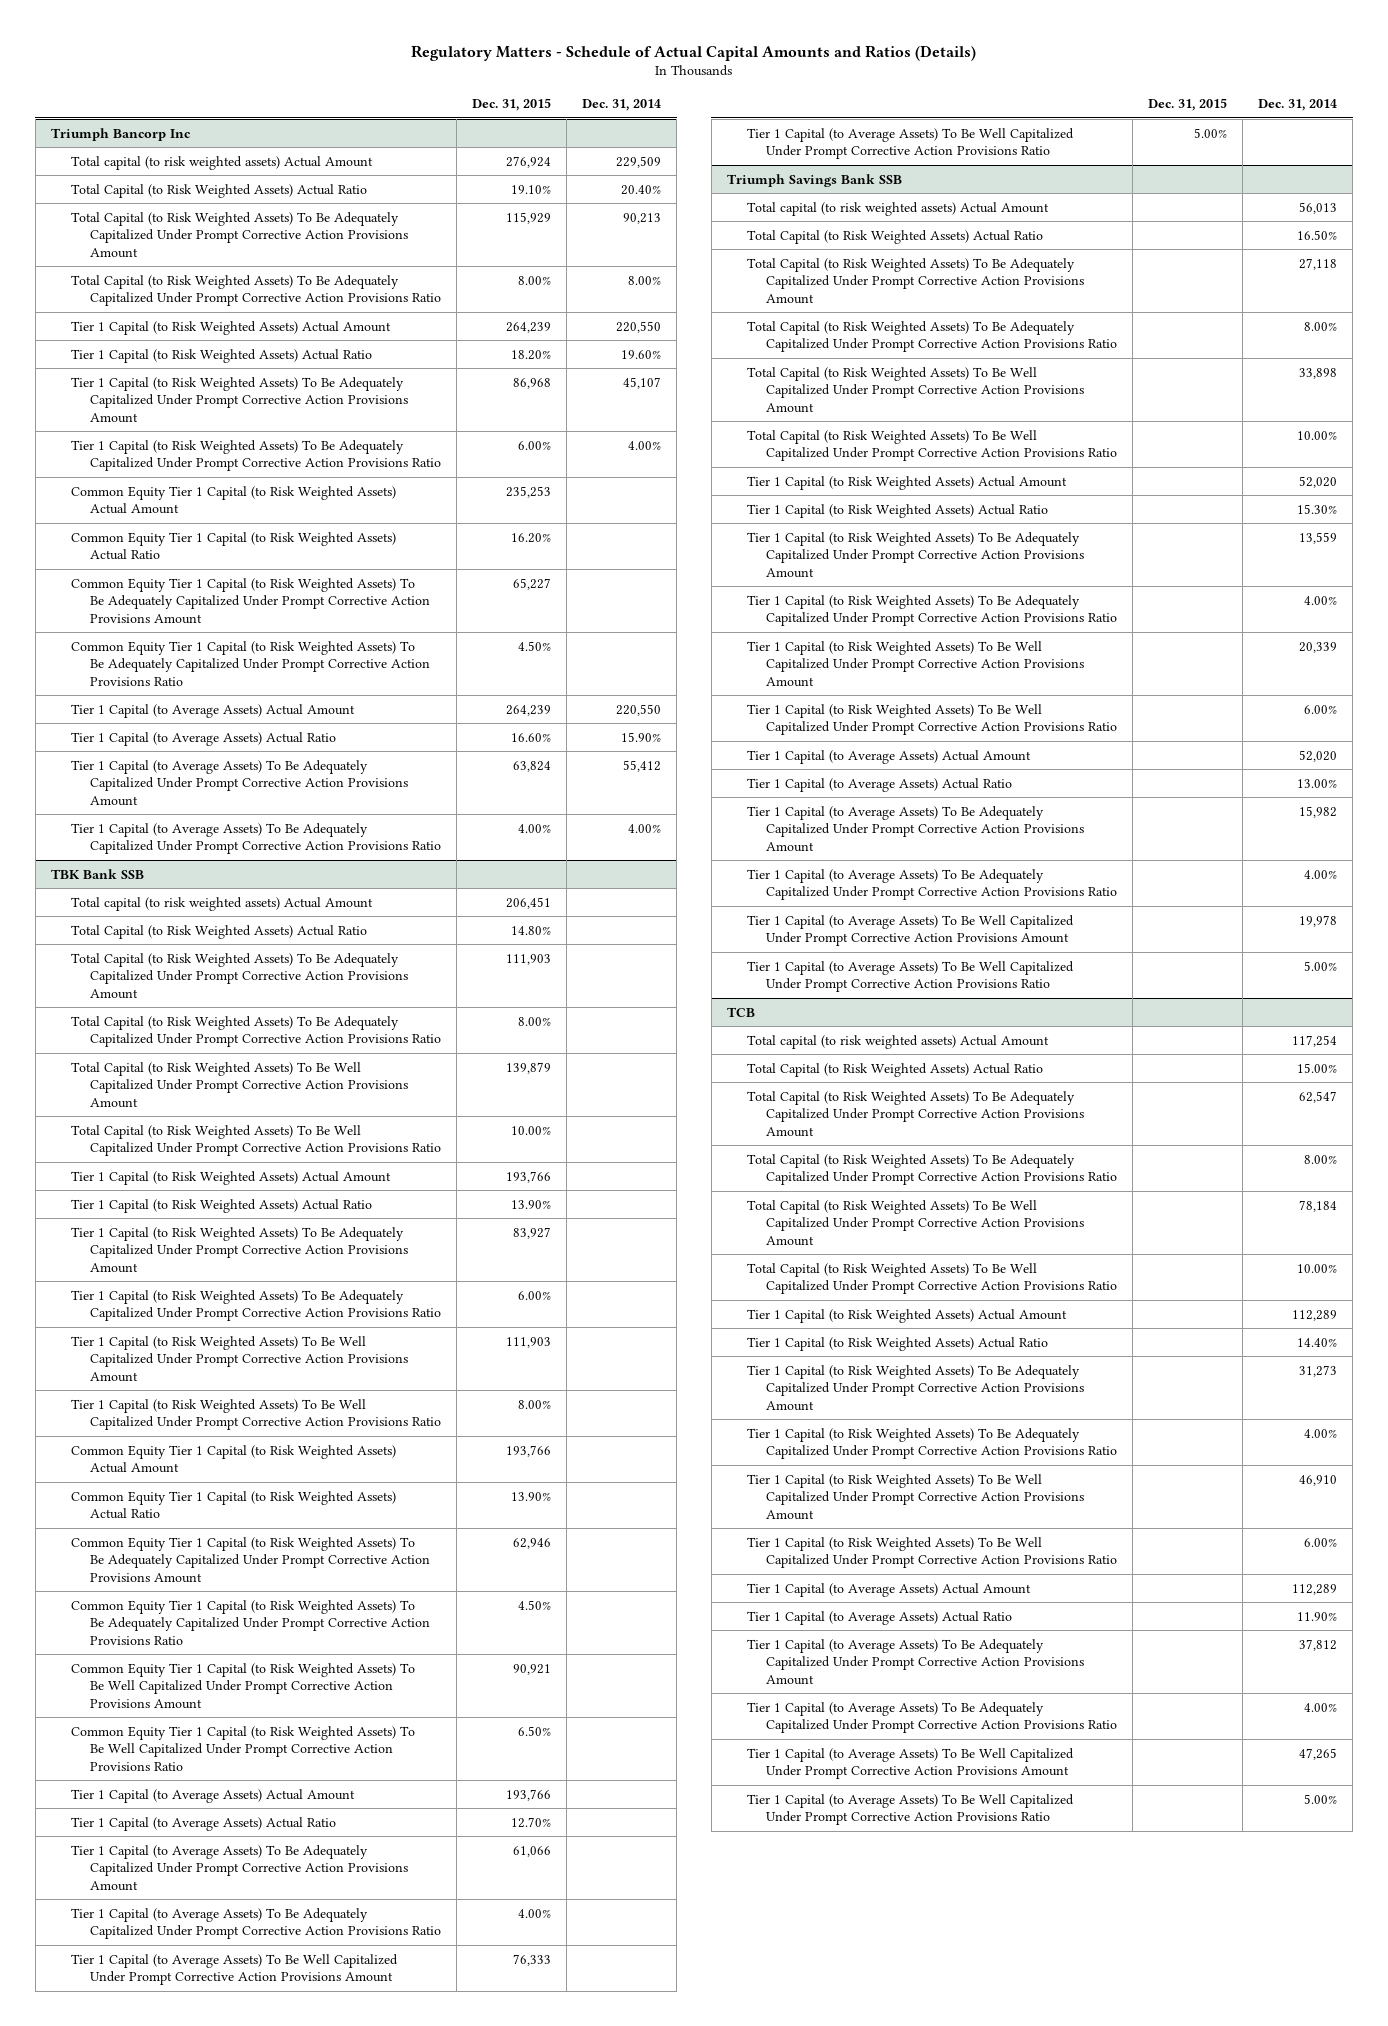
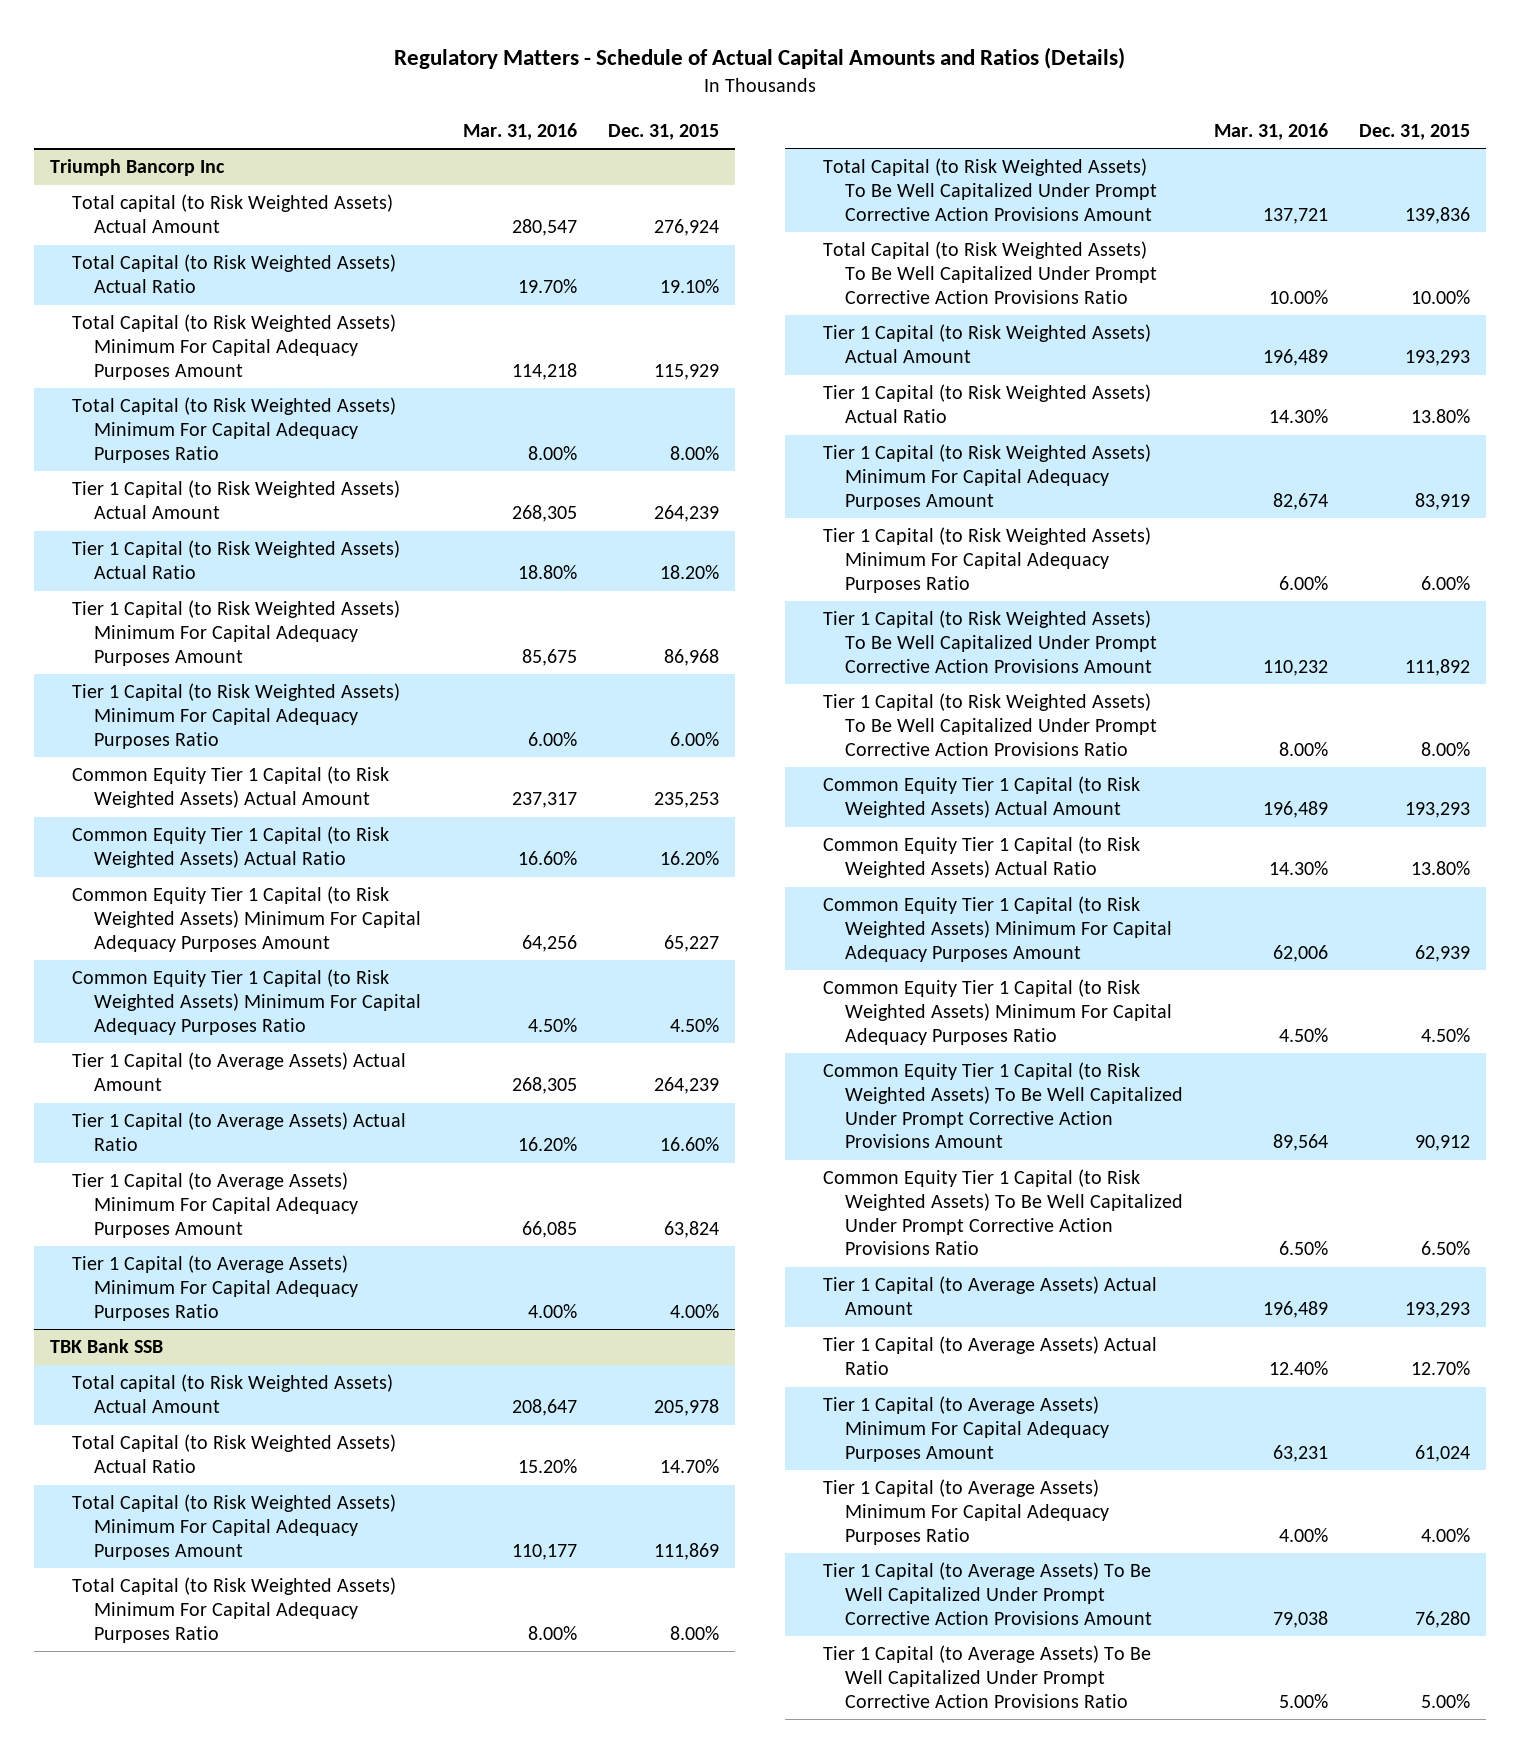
- | Dec. 31, 2015 | Dec. 31, 2014
+ | Mar. 31, 2016 | Dec. 31, 2015
@ Triumph Bancorp Inc
- Total capital (to risk weighted assets) Actual Amount | 276,924 | 229,509
+ Total capital (to Risk Weighted Assets) Actual Amount | 280,547 | 276,924
- Total Capital (to Risk Weighted Assets) To Be Adequately Capitalized Under Prompt Corrective Action Provisions Amount | 115,929 | 90,213
- Total Capital (to Risk Weighted Assets) To Be Adequately Capitalized Under Prompt Corrective Action Provisions Ratio | 8.00% | 8.00%
+ Total Capital (to Risk Weighted Assets) Minimum For Capital Adequacy Purposes Amount | 114,218 | 115,929
+ Total Capital (to Risk Weighted Assets) Minimum For Capital Adequacy Purposes Ratio | 8.00% | 8.00%
- Tier 1 Capital (to Risk Weighted Assets) To Be Adequately Capitalized Under Prompt Corrective Action Provisions Amount | 86,968 | 45,107
- Tier 1 Capital (to Risk Weighted Assets) To Be Adequately Capitalized Under Prompt Corrective Action Provisions Ratio | 6.00% | 4.00%
+ Tier 1 Capital (to Risk Weighted Assets) Minimum For Capital Adequacy Purposes Amount | 85,675 | 86,968
+ Tier 1 Capital (to Risk Weighted Assets) Minimum For Capital Adequacy Purposes Ratio | 6.00% | 6.00%
- Common Equity Tier 1 Capital (to Risk Weighted Assets) To Be Adequately Capitalized Under Prompt Corrective Action Provisions Amount | 65,227 |
- Common Equity Tier 1 Capital (to Risk Weighted Assets) To Be Adequately Capitalized Under Prompt Corrective Action Provisions Ratio | 4.50% |
+ Common Equity Tier 1 Capital (to Risk Weighted Assets) Minimum For Capital Adequacy Purposes Amount | 64,256 | 65,227
+ Common Equity Tier 1 Capital (to Risk Weighted Assets) Minimum For Capital Adequacy Purposes Ratio | 4.50% | 4.50%
- Tier 1 Capital (to Average Assets) To Be Adequately Capitalized Under Prompt Corrective Action Provisions Amount | 63,824 | 55,412
- Tier 1 Capital (to Average Assets) To Be Adequately Capitalized Under Prompt Corrective Action Provisions Ratio | 4.00% | 4.00%
+ Tier 1 Capital (to Average Assets) Minimum For Capital Adequacy Purposes Amount | 66,085 | 63,824
+ Tier 1 Capital (to Average Assets) Minimum For Capital Adequacy Purposes Ratio | 4.00% | 4.00%
@ TBK Bank SSB
- Total capital (to risk weighted assets) Actual Amount | 206,451 |
- Total Capital (to Risk Weighted Assets) Actual Ratio | 14.80% |
- Total Capital (to Risk Weighted Assets) To Be Adequately Capitalized Under Prompt Corrective Action Provisions Amount | 111,903 |
- Total Capital (to Risk Weighted Assets) To Be Adequately Capitalized Under Prompt Corrective Action Provisions Ratio | 8.00% |
- Total Capital (to Risk Weighted Assets) To Be Well Capitalized Under Prompt Corrective Action Provisions Amount | 139,879 |
+ Total capital (to Risk Weighted Assets) Actual Amount | 208,647 | 205,978
+ Total Capital (to Risk Weighted Assets) Actual Ratio | 15.20% | 14.70%
+ Total Capital (to Risk Weighted Assets) Minimum For Capital Adequacy Purposes Amount | 110,177 | 111,869
+ Total Capital (to Risk Weighted Assets) Minimum For Capital Adequacy Purposes Ratio | 8.00% | 8.00%
+ Total Capital (to Risk Weighted Assets) To Be Well Capitalized Under Prompt Corrective Action Provisions Amount | 137,721 | 139,836
- Tier 1 Capital (to Risk Weighted Assets) Actual Amount | 193,766 |
- Tier 1 Capital (to Risk Weighted Assets) Actual Ratio | 13.90% |
- Tier 1 Capital (to Risk Weighted Assets) To Be Adequately Capitalized Under Prompt Corrective Action Provisions Amount | 83,927 |
- Tier 1 Capital (to Risk Weighted Assets) To Be Adequately Capitalized Under Prompt Corrective Action Provisions Ratio | 6.00% |
- Tier 1 Capital (to Risk Weighted Assets) To Be Well Capitalized Under Prompt Corrective Action Provisions Amount | 111,903 |
+ Tier 1 Capital (to Risk Weighted Assets) Actual Amount | 196,489 | 193,293
+ Tier 1 Capital (to Risk Weighted Assets) Actual Ratio | 14.30% | 13.80%
+ Tier 1 Capital (to Risk Weighted Assets) Minimum For Capital Adequacy Purposes Amount | 82,674 | 83,919
+ Tier 1 Capital (to Risk Weighted Assets) Minimum For Capital Adequacy Purposes Ratio | 6.00% | 6.00%
+ Tier 1 Capital (to Risk Weighted Assets) To Be Well Capitalized Under Prompt Corrective Action Provisions Amount | 110,232 | 111,892
- Common Equity Tier 1 Capital (to Risk Weighted Assets) Actual Amount | 193,766 |
- Common Equity Tier 1 Capital (to Risk Weighted Assets) Actual Ratio | 13.90% |
- Common Equity Tier 1 Capital (to Risk Weighted Assets) To Be Adequately Capitalized Under Prompt Corrective Action Provisions Amount | 62,946 |
- Common Equity Tier 1 Capital (to Risk Weighted Assets) To Be Adequately Capitalized Under Prompt Corrective Action Provisions Ratio | 4.50% |
- Common Equity Tier 1 Capital (to Risk Weighted Assets) To Be Well Capitalized Under Prompt Corrective Action Provisions Amount | 90,921 |
+ Common Equity Tier 1 Capital (to Risk Weighted Assets) Actual Amount | 196,489 | 193,293
+ Common Equity Tier 1 Capital (to Risk Weighted Assets) Actual Ratio | 14.30% | 13.80%
+ Common Equity Tier 1 Capital (to Risk Weighted Assets) Minimum For Capital Adequacy Purposes Amount | 62,006 | 62,939
+ Common Equity Tier 1 Capital (to Risk Weighted Assets) Minimum For Capital Adequacy Purposes Ratio | 4.50% | 4.50%
+ Common Equity Tier 1 Capital (to Risk Weighted Assets) To Be Well Capitalized Under Prompt Corrective Action Provisions Amount | 89,564 | 90,912
- Tier 1 Capital (to Average Assets) Actual Amount | 193,766 |
+ Tier 1 Capital (to Average Assets) Actual Amount | 196,489 | 193,293
- Tier 1 Capital (to Average Assets) To Be Adequately Capitalized Under Prompt Corrective Action Provisions Amount | 61,066 |
- Tier 1 Capital (to Average Assets) To Be Adequately Capitalized Under Prompt Corrective Action Provisions Ratio | 4.00% |
- Tier 1 Capital (to Average Assets) To Be Well Capitalized Under Prompt Corrective Action Provisions Amount | 76,333 |
+ Tier 1 Capital (to Average Assets) Minimum For Capital Adequacy Purposes Amount | 63,231 | 61,024
+ Tier 1 Capital (to Average Assets) Minimum For Capital Adequacy Purposes Ratio | 4.00% | 4.00%
+ Tier 1 Capital (to Average Assets) To Be Well Capitalized Under Prompt Corrective Action Provisions Amount | 79,038 | 76,280
- Triumph Savings Bank SSB
- Total capital (to risk weighted assets) Actual Amount | | 56,013
- Total Capital (to Risk Weighted Assets) Actual Ratio | | 16.50%
- Total Capital (to Risk Weighted Assets) To Be Adequately Capitalized Under Prompt Corrective Action Provisions Amount | | 27,118
- Total Capital (to Risk Weighted Assets) To Be Adequately Capitalized Under Prompt Corrective Action Provisions Ratio | | 8.00%
- Total Capital (to Risk Weighted Assets) To Be Well Capitalized Under Prompt Corrective Action Provisions Amount | | 33,898
- Total Capital (to Risk Weighted Assets) To Be Well Capitalized Under Prompt Corrective Action Provisions Ratio | | 10.00%
- Tier 1 Capital (to Risk Weighted Assets) Actual Amount | | 52,020
- Tier 1 Capital (to Risk Weighted Assets) Actual Ratio | | 15.30%
- Tier 1 Capital (to Risk Weighted Assets) To Be Adequately Capitalized Under Prompt Corrective Action Provisions Amount | | 13,559
- Tier 1 Capital (to Risk Weighted Assets) To Be Adequately Capitalized Under Prompt Corrective Action Provisions Ratio | | 4.00%
- Tier 1 Capital (to Risk Weighted Assets) To Be Well Capitalized Under Prompt Corrective Action Provisions Amount | | 20,339
- Tier 1 Capital (to Risk Weighted Assets) To Be Well Capitalized Under Prompt Corrective Action Provisions Ratio | | 6.00%
- Tier 1 Capital (to Average Assets) Actual Amount | | 52,020
- Tier 1 Capital (to Average Assets) Actual Ratio | | 13.00%
- Tier 1 Capital (to Average Assets) To Be Adequately Capitalized Under Prompt Corrective Action Provisions Amount | | 15,982
- Tier 1 Capital (to Average Assets) To Be Adequately Capitalized Under Prompt Corrective Action Provisions Ratio | | 4.00%
- Tier 1 Capital (to Average Assets) To Be Well Capitalized Under Prompt Corrective Action Provisions Amount | | 19,978
- Tier 1 Capital (to Average Assets) To Be Well Capitalized Under Prompt Corrective Action Provisions Ratio | | 5.00%
- TCB
- Total capital (to risk weighted assets) Actual Amount | | 117,254
- Total Capital (to Risk Weighted Assets) Actual Ratio | | 15.00%
- Total Capital (to Risk Weighted Assets) To Be Adequately Capitalized Under Prompt Corrective Action Provisions Amount | | 62,547
- Total Capital (to Risk Weighted Assets) To Be Adequately Capitalized Under Prompt Corrective Action Provisions Ratio | | 8.00%
- Total Capital (to Risk Weighted Assets) To Be Well Capitalized Under Prompt Corrective Action Provisions Amount | | 78,184
- Total Capital (to Risk Weighted Assets) To Be Well Capitalized Under Prompt Corrective Action Provisions Ratio | | 10.00%
- Tier 1 Capital (to Risk Weighted Assets) Actual Amount | | 112,289
- Tier 1 Capital (to Risk Weighted Assets) Actual Ratio | | 14.40%
- Tier 1 Capital (to Risk Weighted Assets) To Be Adequately Capitalized Under Prompt Corrective Action Provisions Amount | | 31,273
- Tier 1 Capital (to Risk Weighted Assets) To Be Adequately Capitalized Under Prompt Corrective Action Provisions Ratio | | 4.00%
- Tier 1 Capital (to Risk Weighted Assets) To Be Well Capitalized Under Prompt Corrective Action Provisions Amount | | 46,910
- Tier 1 Capital (to Risk Weighted Assets) To Be Well Capitalized Under Prompt Corrective Action Provisions Ratio | | 6.00%
- Tier 1 Capital (to Average Assets) Actual Amount | | 112,289
- Tier 1 Capital (to Average Assets) Actual Ratio | | 11.90%
- Tier 1 Capital (to Average Assets) To Be Adequately Capitalized Under Prompt Corrective Action Provisions Amount | | 37,812
- Tier 1 Capital (to Average Assets) To Be Adequately Capitalized Under Prompt Corrective Action Provisions Ratio | | 4.00%
- Tier 1 Capital (to Average Assets) To Be Well Capitalized Under Prompt Corrective Action Provisions Amount | | 47,265
- Tier 1 Capital (to Average Assets) To Be Well Capitalized Under Prompt Corrective Action Provisions Ratio | | 5.00%

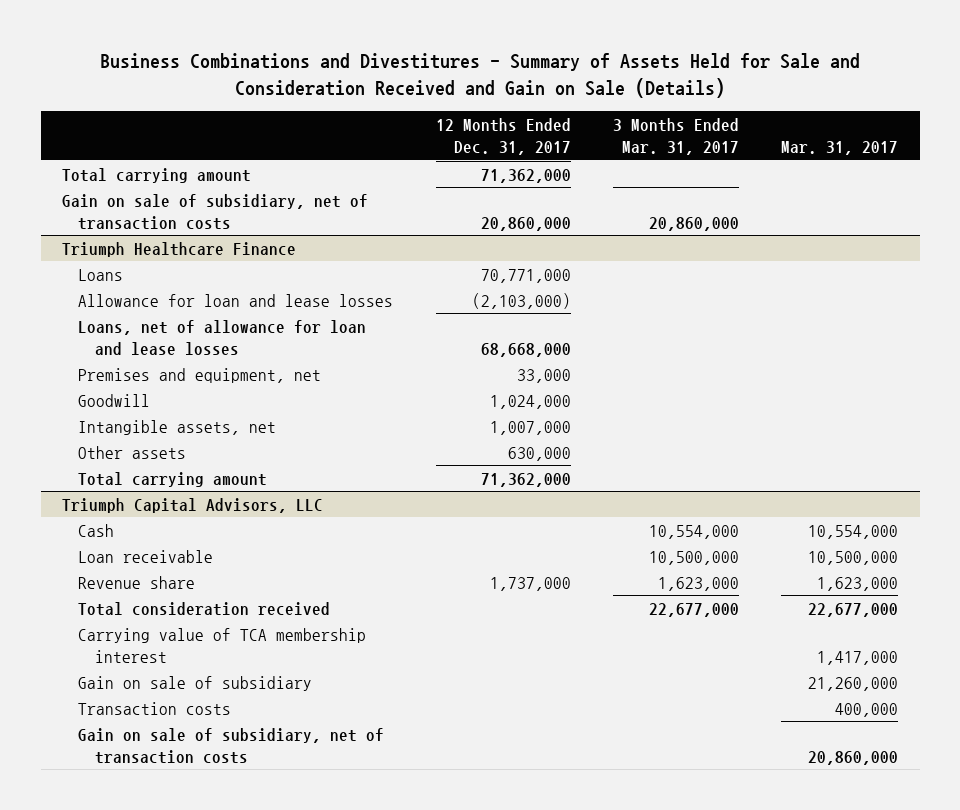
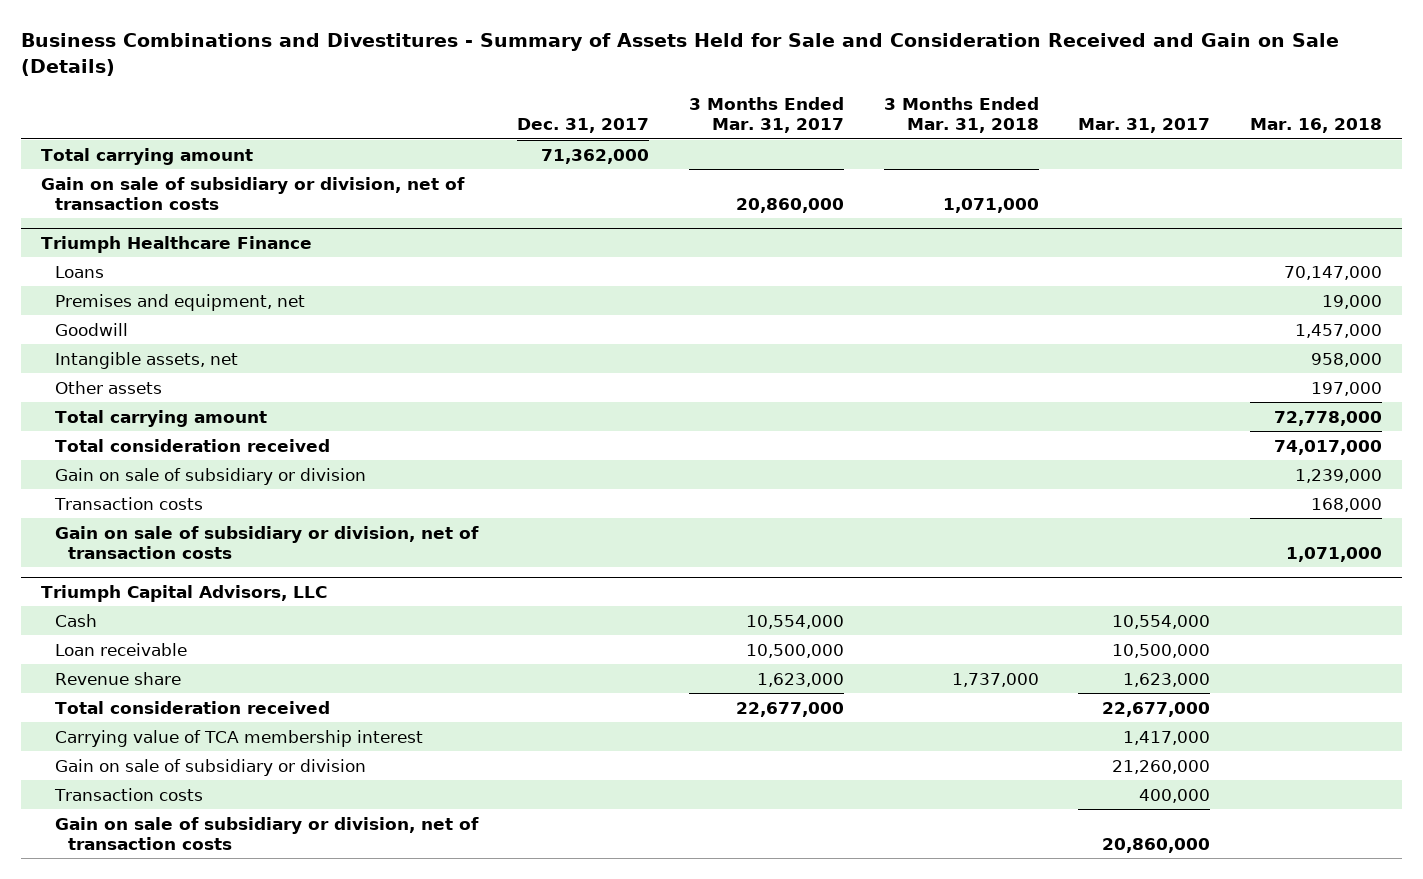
- | 12 Months Ended Dec. 31, 2017 | 3 Months Ended Mar. 31, 2017 | Mar. 31, 2017
+ | Dec. 31, 2017 | 3 Months Ended Mar. 31, 2017 | 3 Months Ended Mar. 31, 2018 | Mar. 31, 2017 | Mar. 16, 2018
- Gain on sale of subsidiary, net of transaction costs | 20,860,000 | 20,860,000 |
+ Gain on sale of subsidiary or division, net of transaction costs | | 20,860,000 | 1,071,000 | |
@ Triumph Healthcare Finance
- Allowance for loan and lease losses | (2,103,000) | |
- Loans, net of allowance for loan and lease losses | 68,668,000 | |
+ Total consideration received | | | | | 74,017,000
+ Gain on sale of subsidiary or division | | | | | 1,239,000
+ Transaction costs | | | | | 168,000
+ Gain on sale of subsidiary or division, net of transaction costs | | | | | 1,071,000
@ Triumph Capital Advisors, LLC
- Gain on sale of subsidiary | | | 21,260,000
+ Gain on sale of subsidiary or division | | | | 21,260,000 |
- Gain on sale of subsidiary, net of transaction costs | | | 20,860,000
+ Gain on sale of subsidiary or division, net of transaction costs | | | | 20,860,000 |

